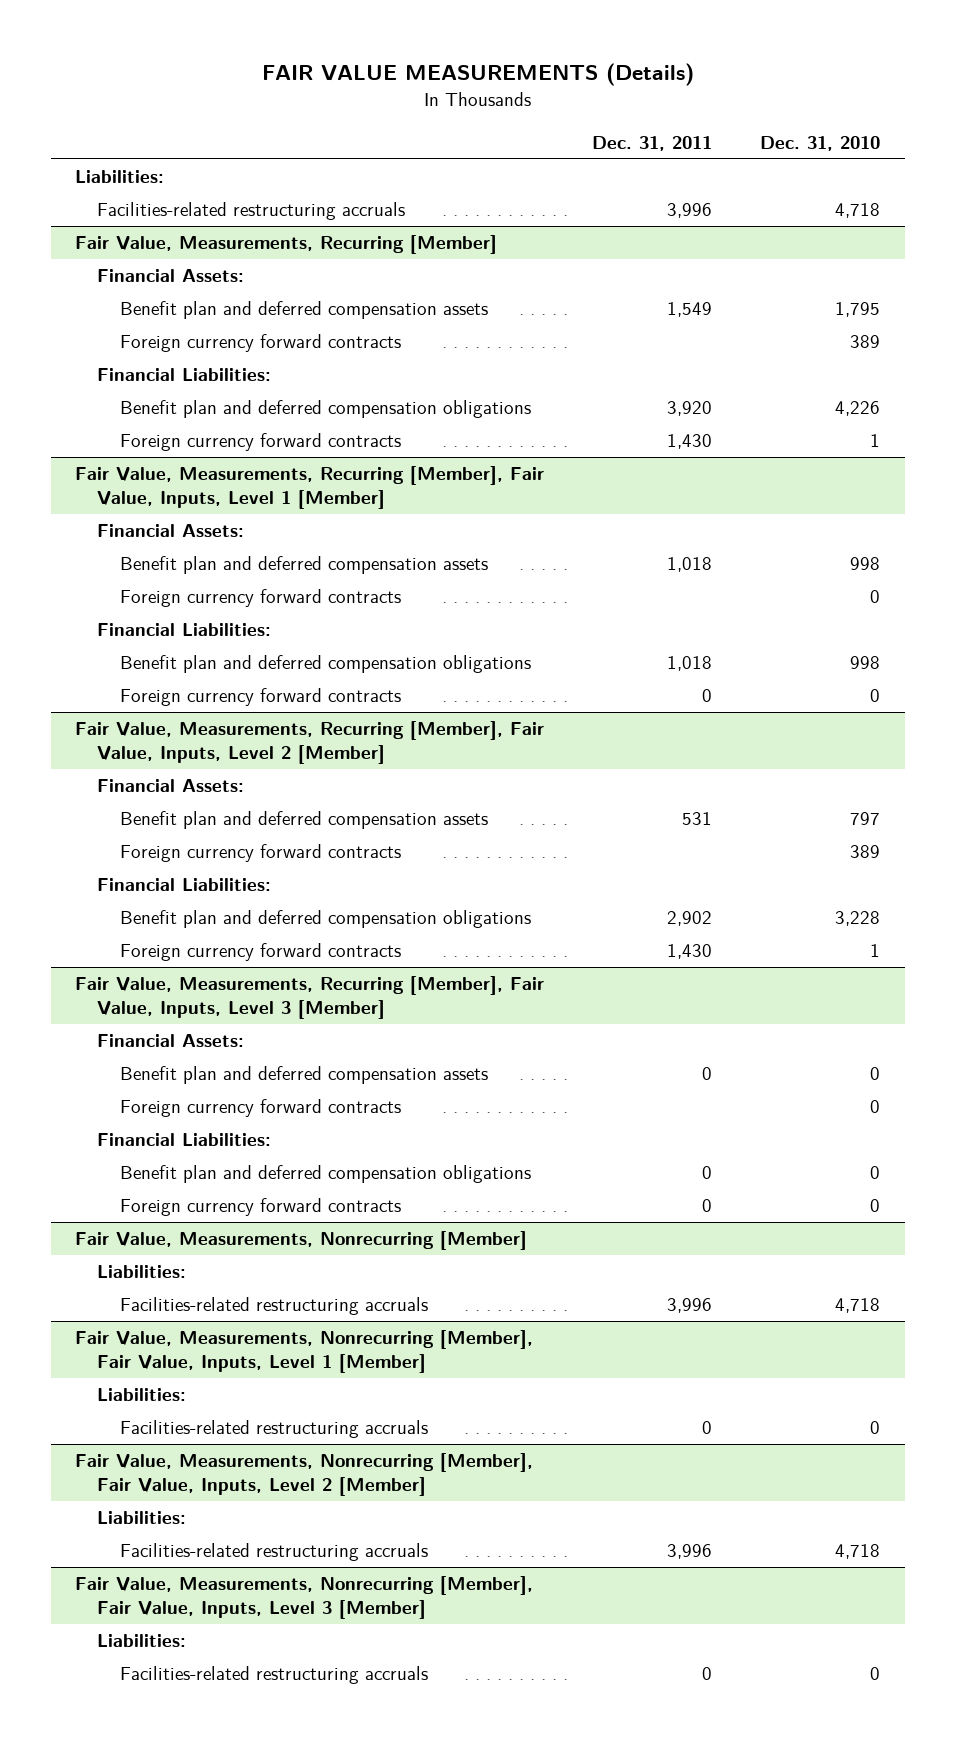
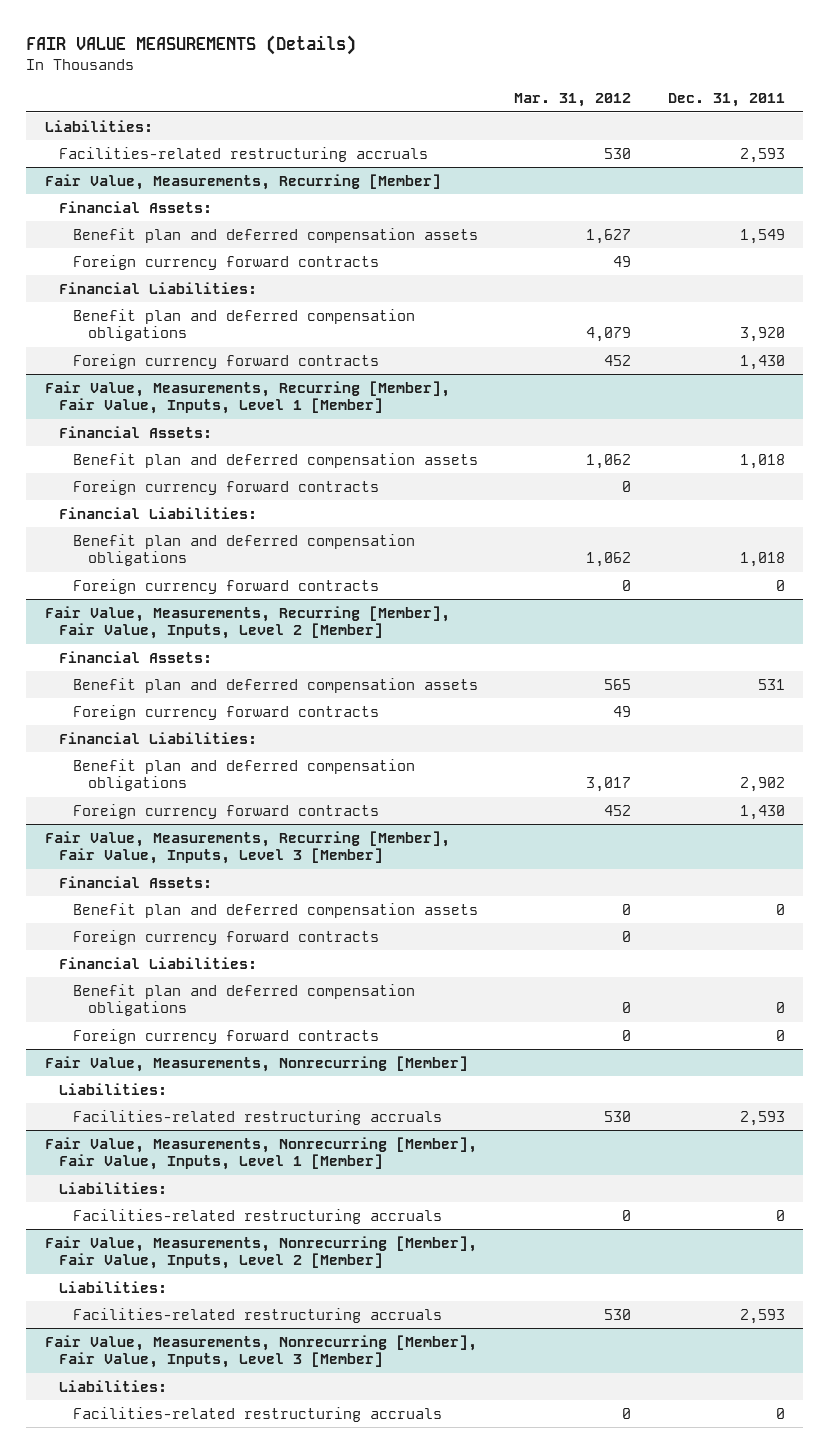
- | Dec. 31, 2011 | Dec. 31, 2010
+ | Mar. 31, 2012 | Dec. 31, 2011
- Facilities-related restructuring accruals | 3,996 | 4,718
+ Facilities-related restructuring accruals | 530 | 2,593
@ Fair Value, Measurements, Nonrecurring [Member]
- Facilities-related restructuring accruals | 3,996 | 4,718
+ Facilities-related restructuring accruals | 530 | 2,593
@ Fair Value, Measurements, Nonrecurring [Member], Fair Value, Inputs, Level 2 [Member]
- Facilities-related restructuring accruals | 3,996 | 4,718
+ Facilities-related restructuring accruals | 530 | 2,593

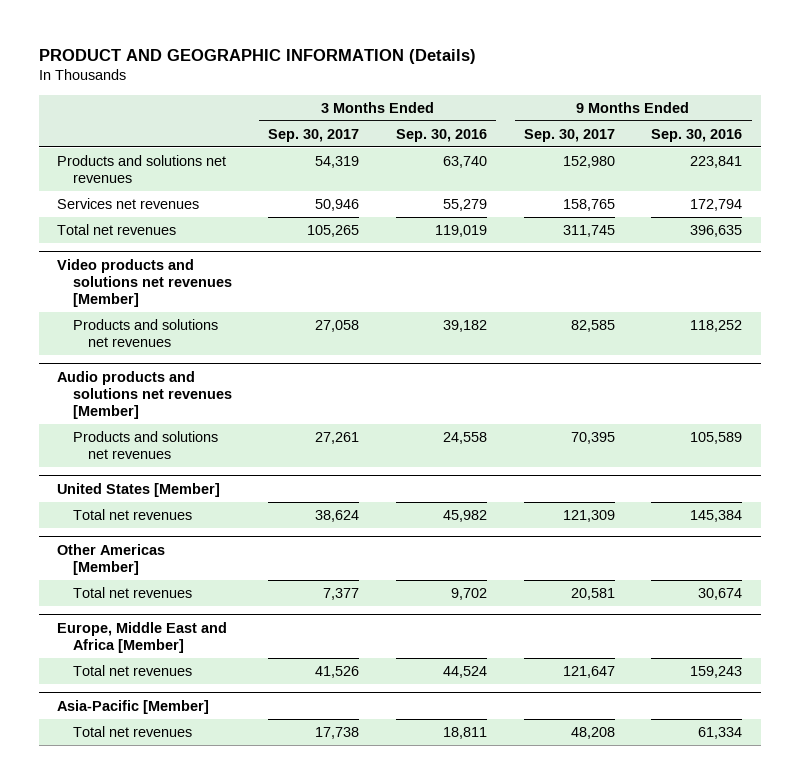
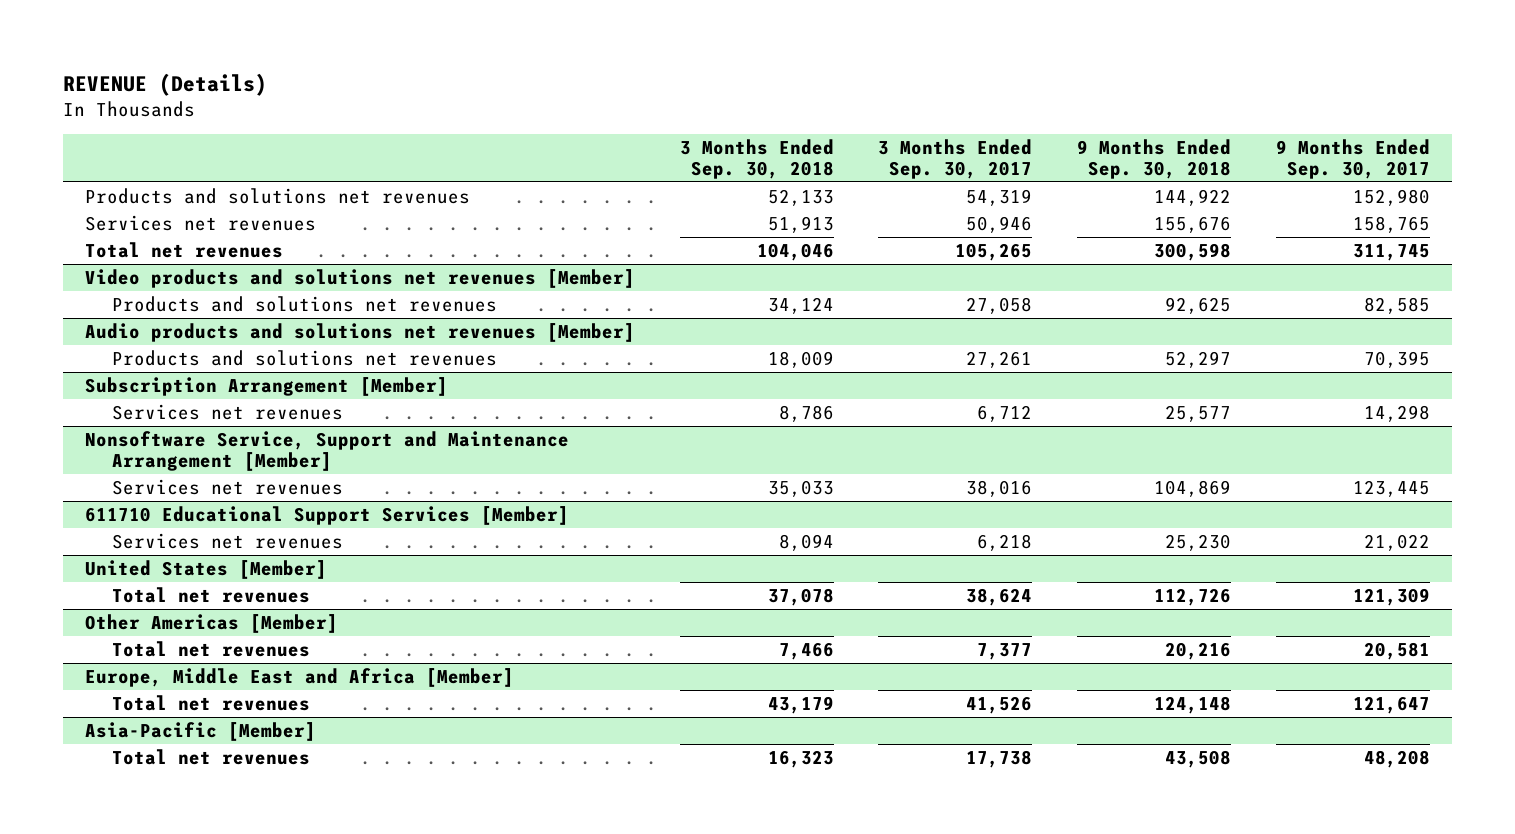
- PRODUCT AND GEOGRAPHIC INFORMATION (Details)
+ REVENUE (Details)
- | 3 Months Ended Sep. 30, 2017 | 3 Months Ended Sep. 30, 2016 | 9 Months Ended Sep. 30, 2017 | 9 Months Ended Sep. 30, 2016
+ | 3 Months Ended Sep. 30, 2018 | 3 Months Ended Sep. 30, 2017 | 9 Months Ended Sep. 30, 2018 | 9 Months Ended Sep. 30, 2017
+ Subscription Arrangement [Member]
+ Services net revenues | 8,786 | 6,712 | 25,577 | 14,298
+ Nonsoftware Service, Support and Maintenance Arrangement [Member]
+ Services net revenues | 35,033 | 38,016 | 104,869 | 123,445
+ 611710 Educational Support Services [Member]
+ Services net revenues | 8,094 | 6,218 | 25,230 | 21,022

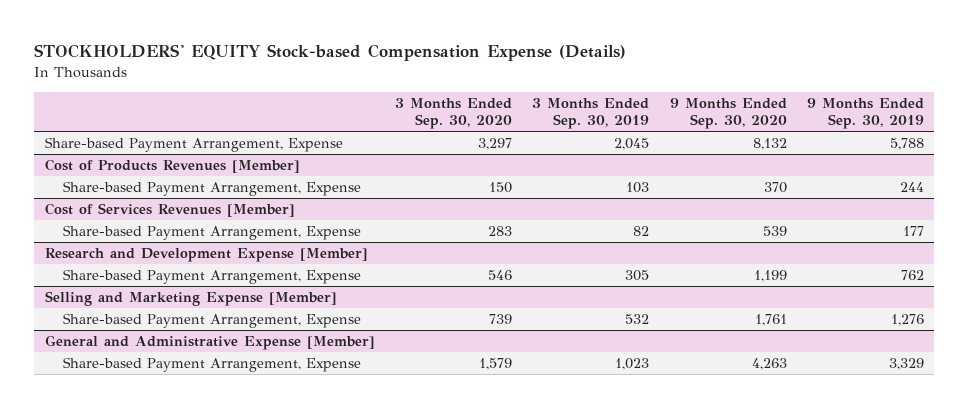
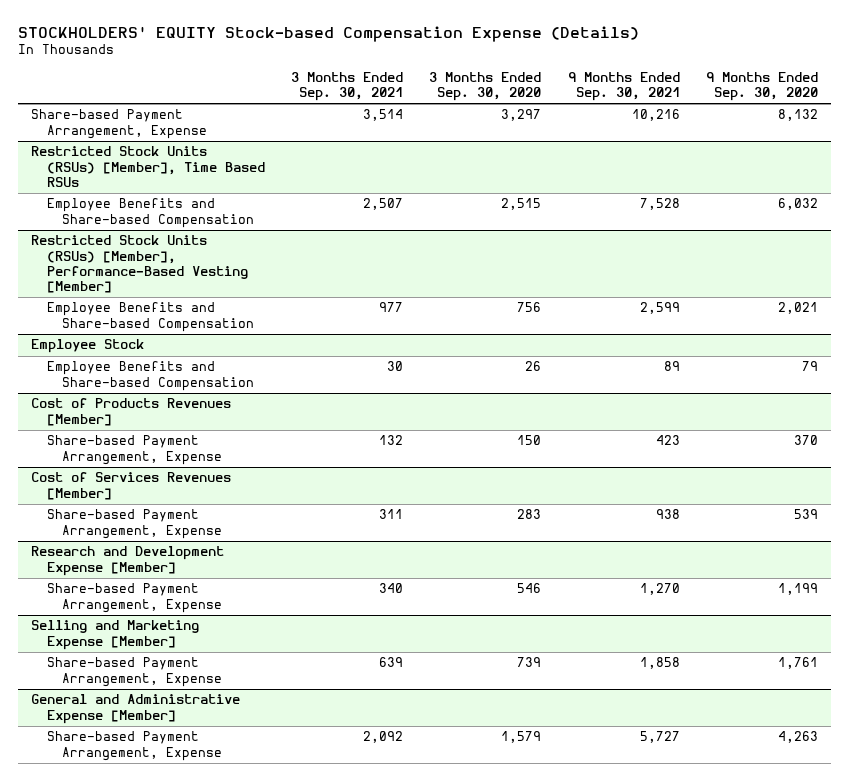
- | 3 Months Ended Sep. 30, 2020 | 3 Months Ended Sep. 30, 2019 | 9 Months Ended Sep. 30, 2020 | 9 Months Ended Sep. 30, 2019
+ | 3 Months Ended Sep. 30, 2021 | 3 Months Ended Sep. 30, 2020 | 9 Months Ended Sep. 30, 2021 | 9 Months Ended Sep. 30, 2020
+ Restricted Stock Units (RSUs) [Member], Time Based RSUs
+ Employee Benefits and Share-based Compensation | 2,507 | 2,515 | 7,528 | 6,032
+ Restricted Stock Units (RSUs) [Member], Performance-Based Vesting [Member]
+ Employee Benefits and Share-based Compensation | 977 | 756 | 2,599 | 2,021
+ Employee Stock
+ Employee Benefits and Share-based Compensation | 30 | 26 | 89 | 79

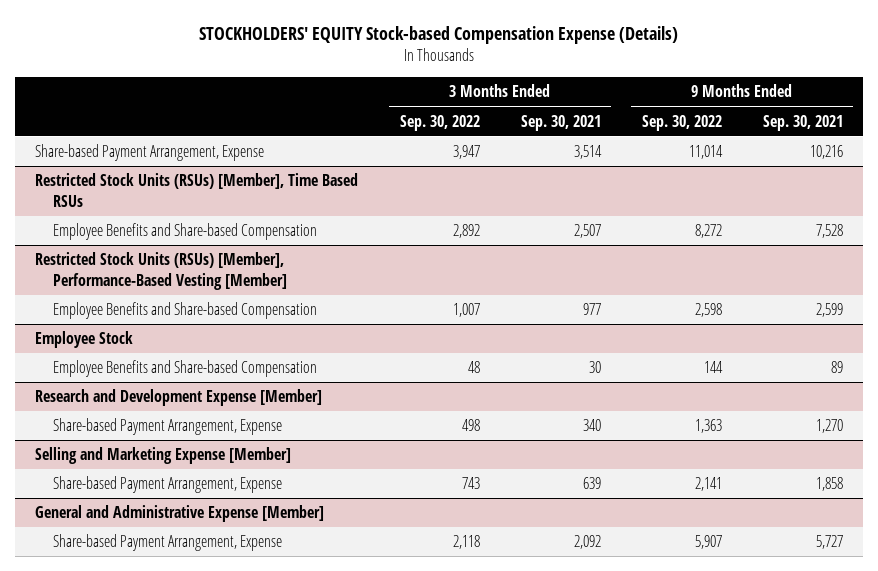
- | 3 Months Ended Sep. 30, 2021 | 3 Months Ended Sep. 30, 2020 | 9 Months Ended Sep. 30, 2021 | 9 Months Ended Sep. 30, 2020
+ | 3 Months Ended Sep. 30, 2022 | 3 Months Ended Sep. 30, 2021 | 9 Months Ended Sep. 30, 2022 | 9 Months Ended Sep. 30, 2021
- Cost of Products Revenues [Member]
- Share-based Payment Arrangement, Expense | 132 | 150 | 423 | 370
- Cost of Services Revenues [Member]
- Share-based Payment Arrangement, Expense | 311 | 283 | 938 | 539

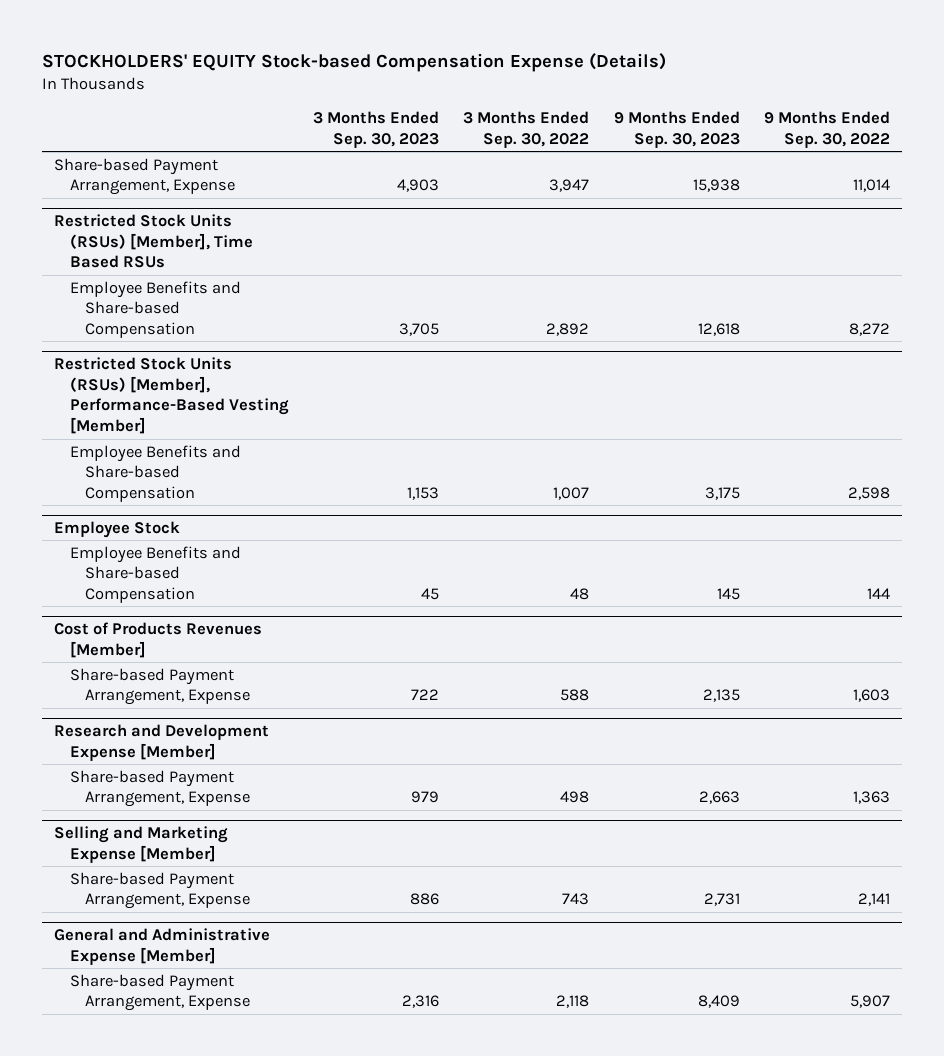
- | 3 Months Ended Sep. 30, 2022 | 3 Months Ended Sep. 30, 2021 | 9 Months Ended Sep. 30, 2022 | 9 Months Ended Sep. 30, 2021
+ | 3 Months Ended Sep. 30, 2023 | 3 Months Ended Sep. 30, 2022 | 9 Months Ended Sep. 30, 2023 | 9 Months Ended Sep. 30, 2022
+ Cost of Products Revenues [Member]
+ Share-based Payment Arrangement, Expense | 722 | 588 | 2,135 | 1,603

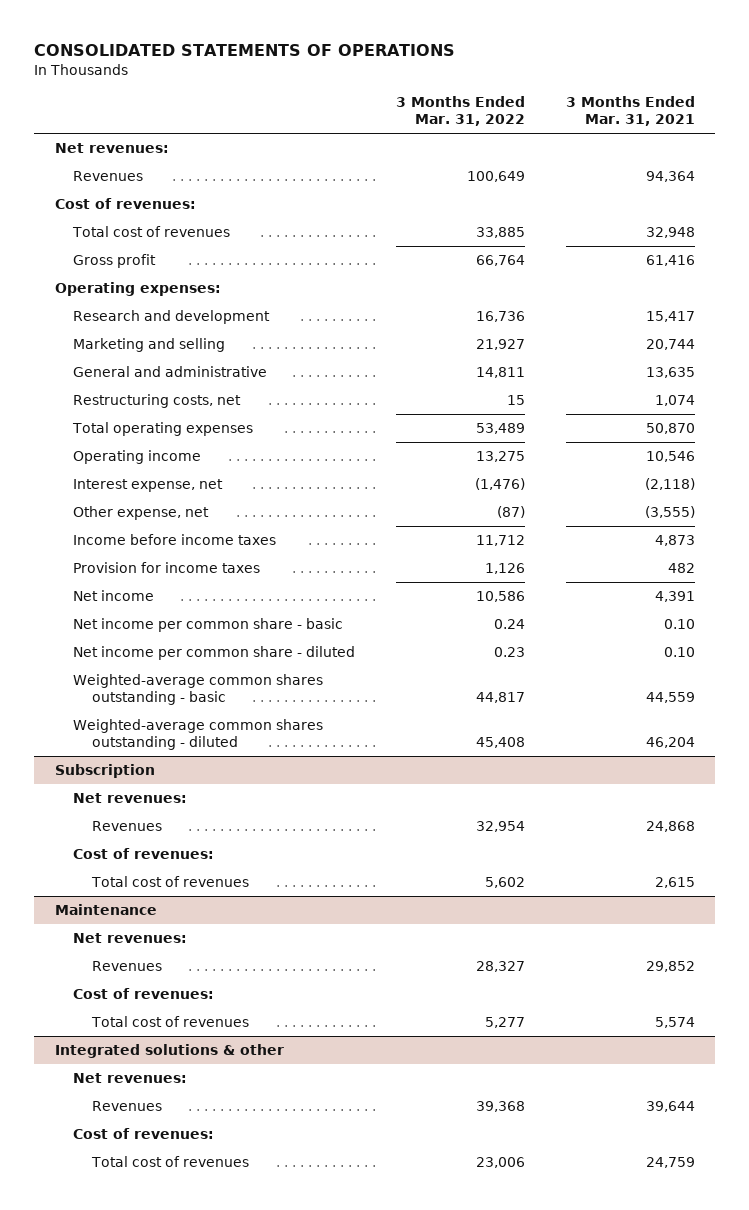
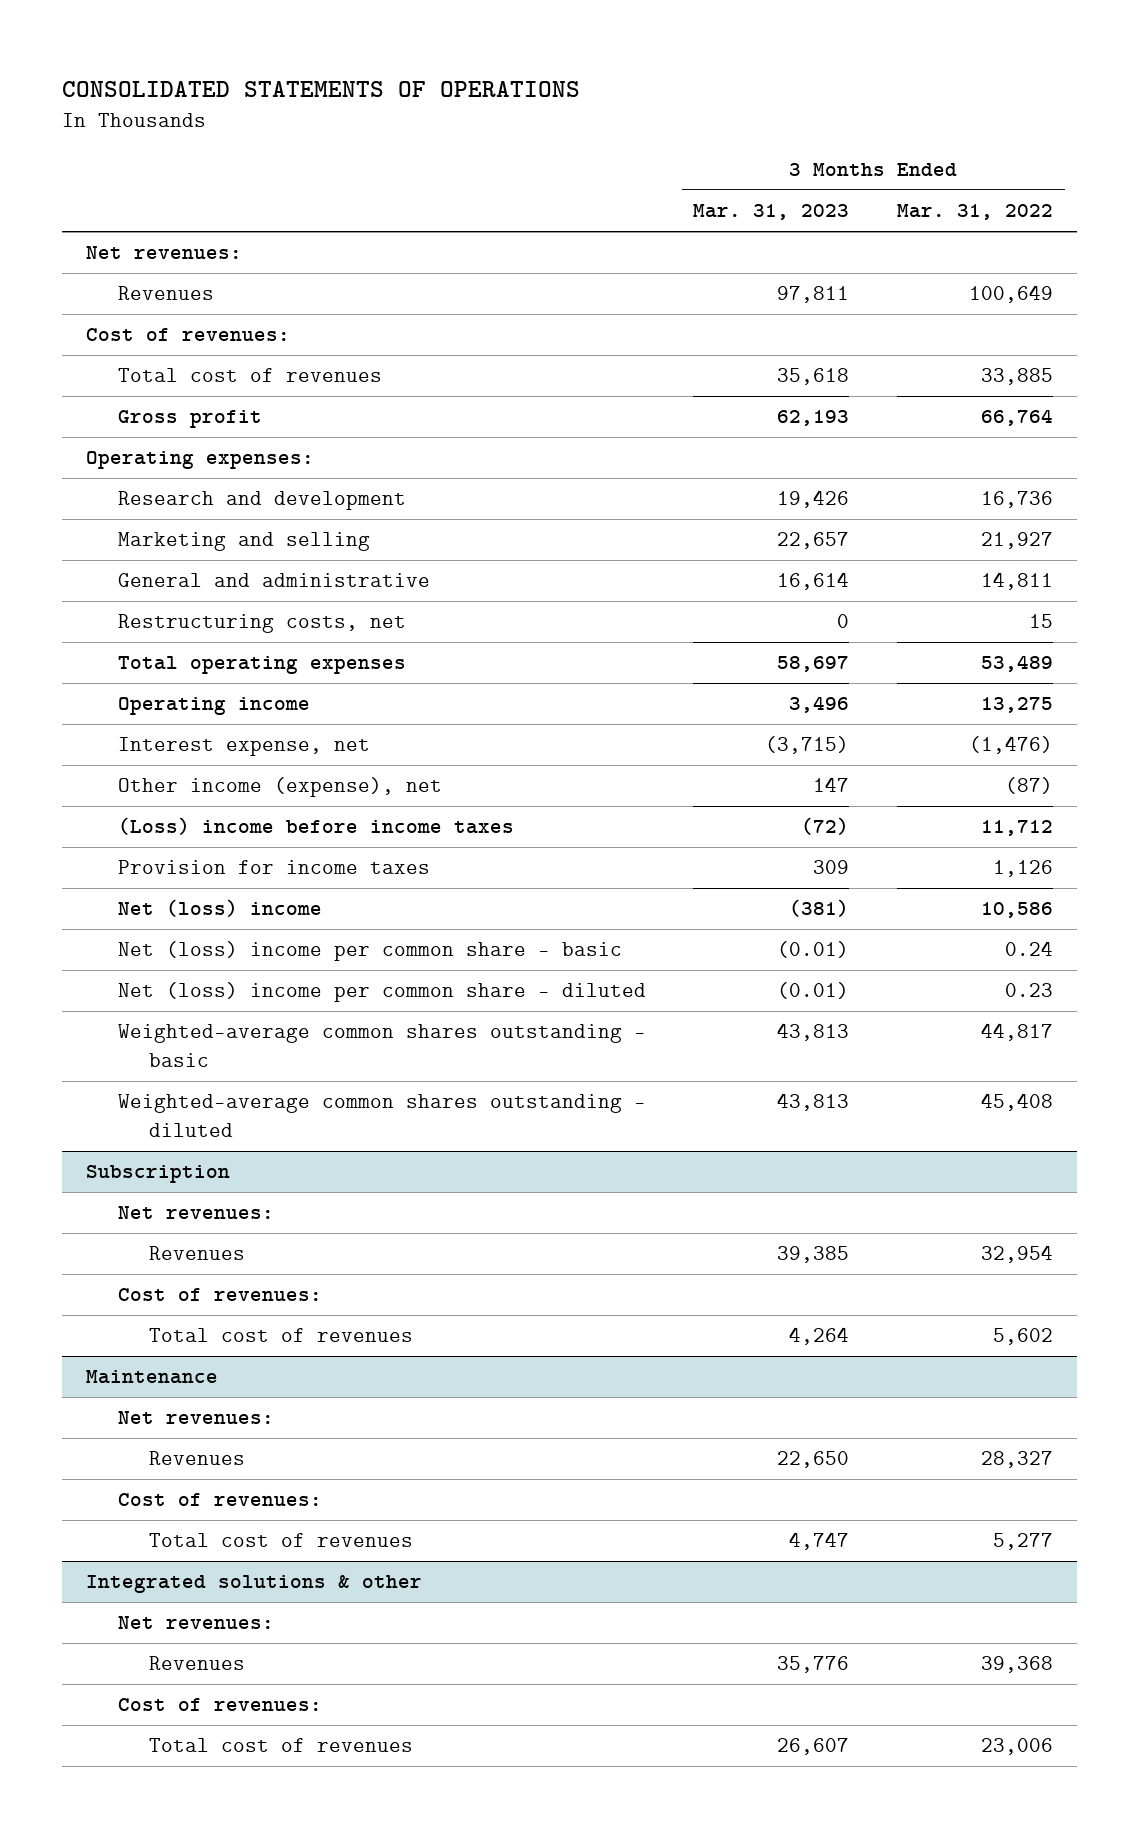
- | 3 Months Ended Mar. 31, 2022 | 3 Months Ended Mar. 31, 2021
+ | 3 Months Ended Mar. 31, 2023 | 3 Months Ended Mar. 31, 2022
- Other expense, net | (87) | (3,555)
- Income before income taxes | 11,712 | 4,873
+ Other income (expense), net | 147 | (87)
+ (Loss) income before income taxes | (72) | 11,712
- Net income | 10,586 | 4,391
- Net income per common share - basic | 0.24 | 0.10
- Net income per common share - diluted | 0.23 | 0.10
+ Net (loss) income | (381) | 10,586
+ Net (loss) income per common share - basic | (0.01) | 0.24
+ Net (loss) income per common share - diluted | (0.01) | 0.23

